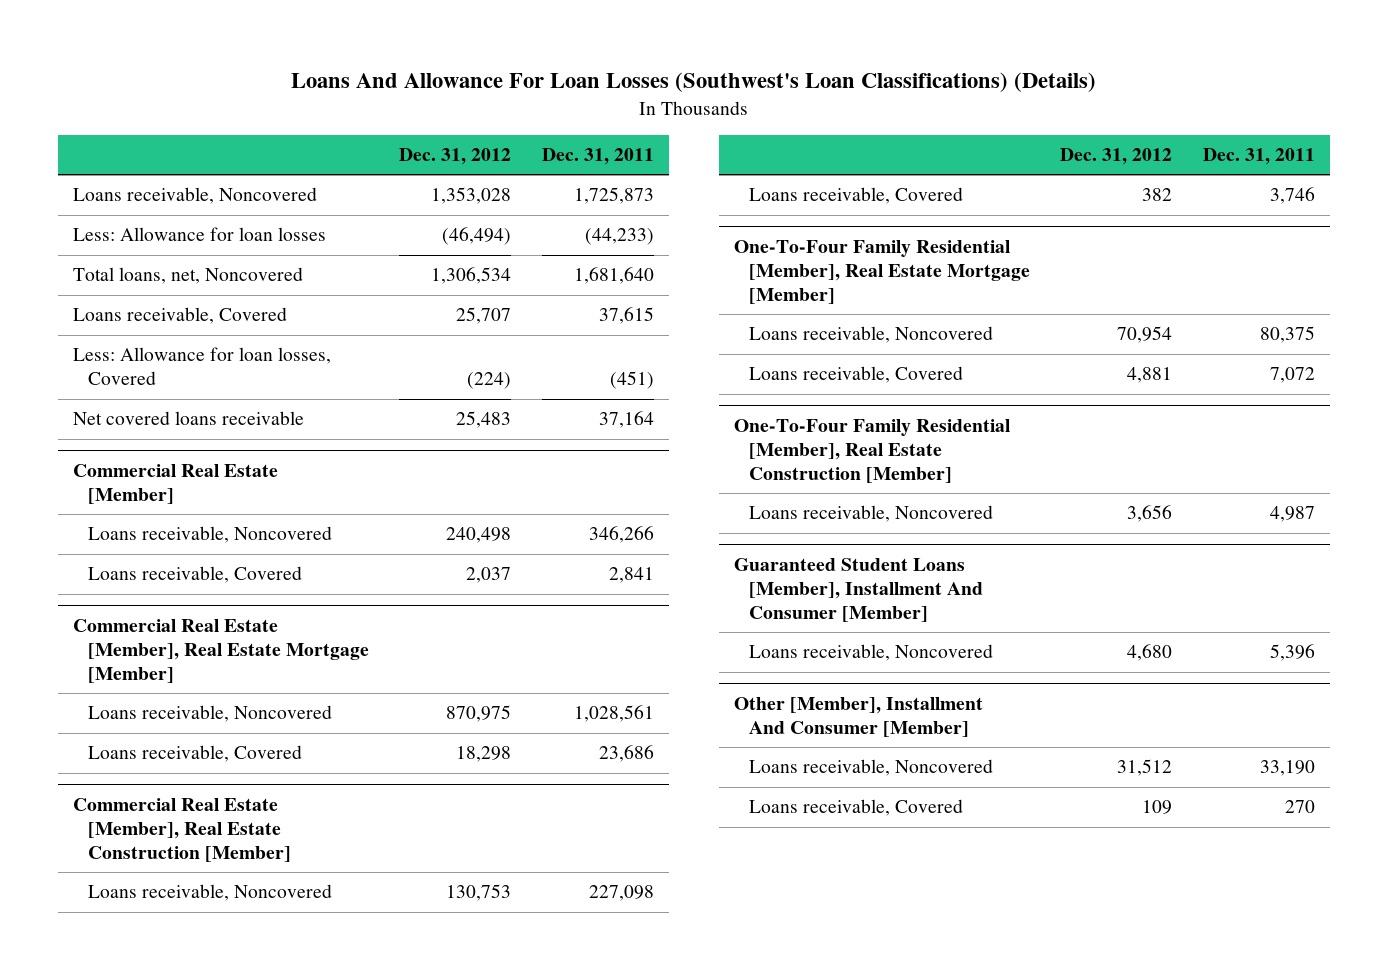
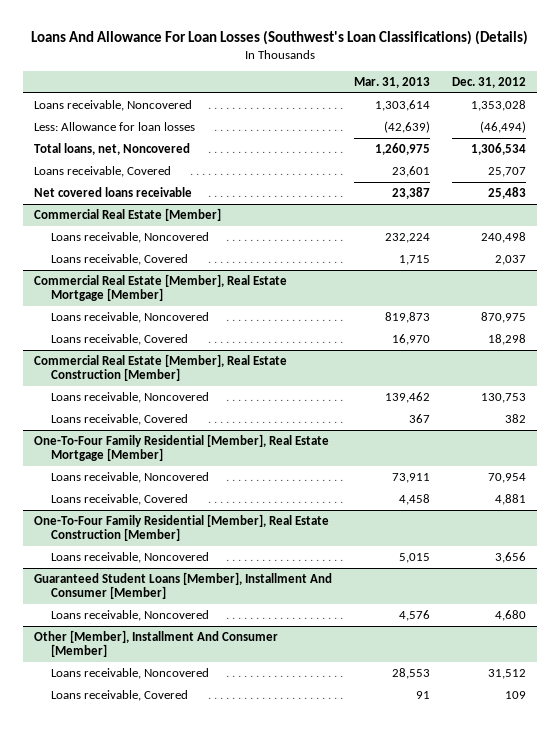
- | Dec. 31, 2012 | Dec. 31, 2011
+ | Mar. 31, 2013 | Dec. 31, 2012
- Less: Allowance for loan losses, Covered | (224) | (451)

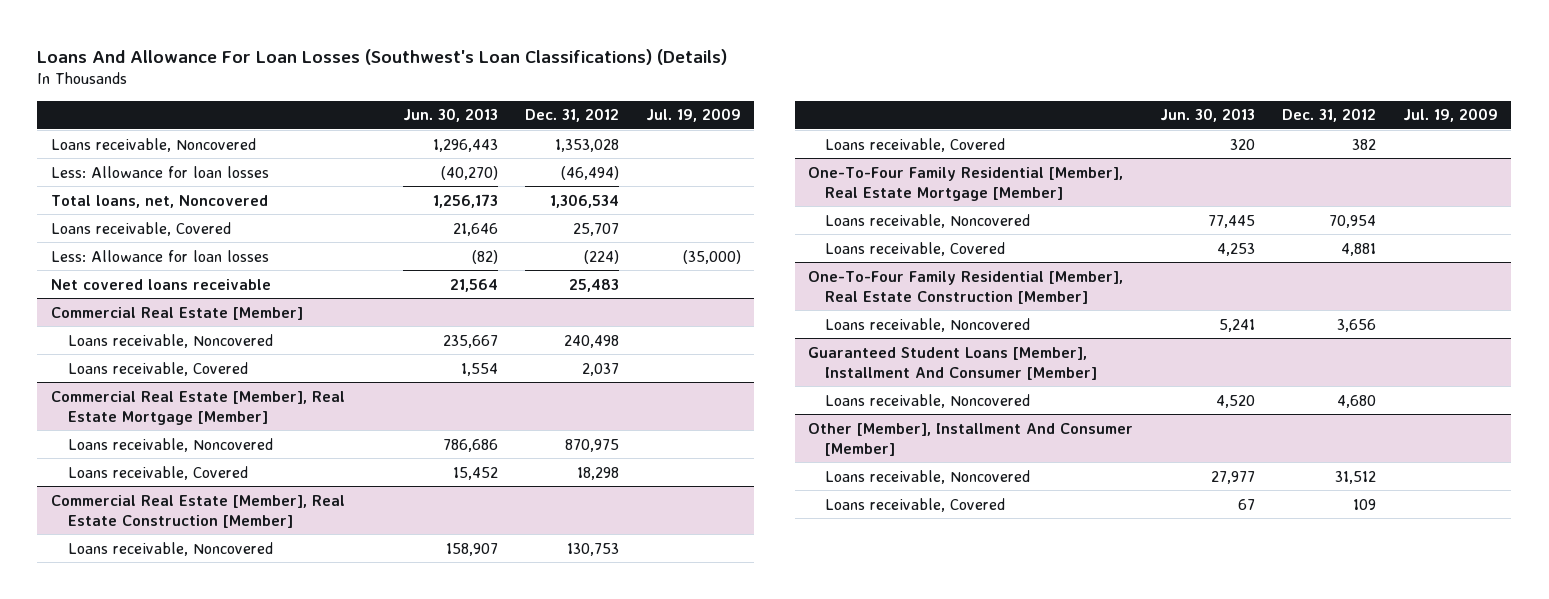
- | Mar. 31, 2013 | Dec. 31, 2012
+ | Jun. 30, 2013 | Dec. 31, 2012 | Jul. 19, 2009
+ Less: Allowance for loan losses | (82) | (224) | (35,000)

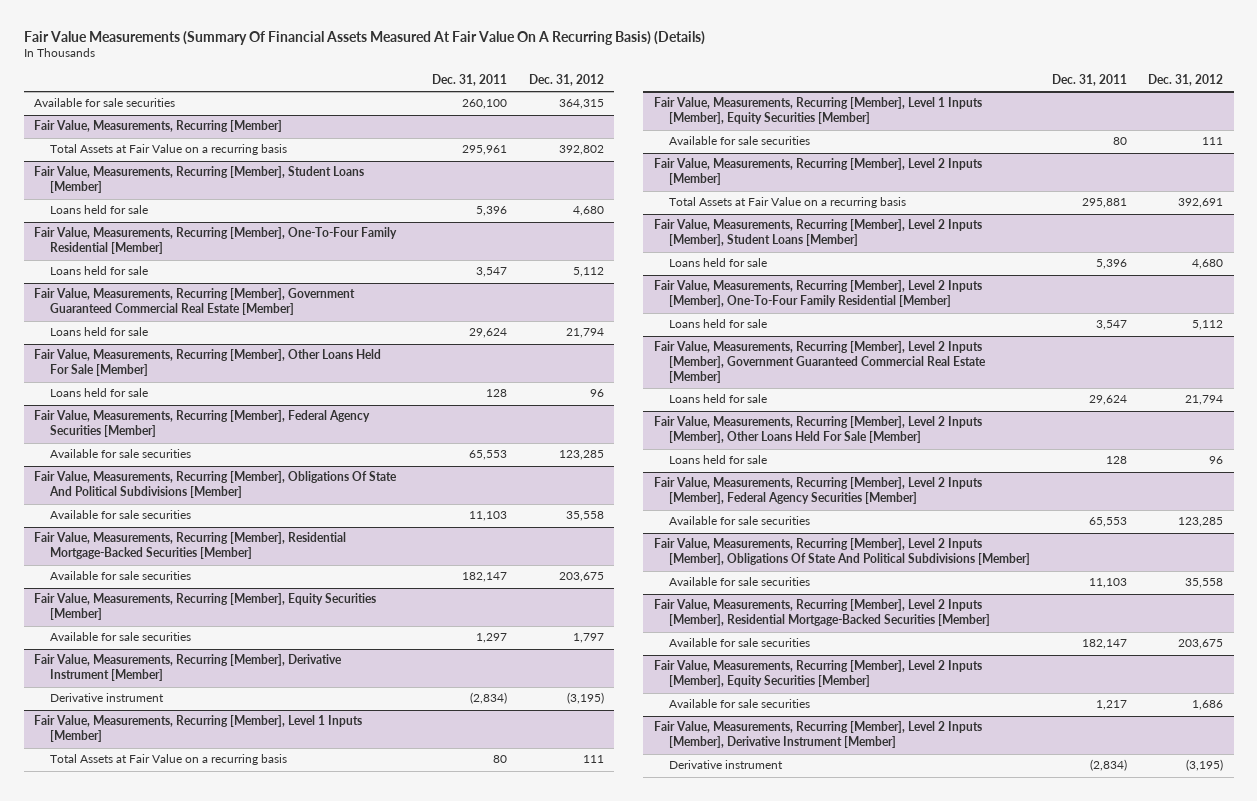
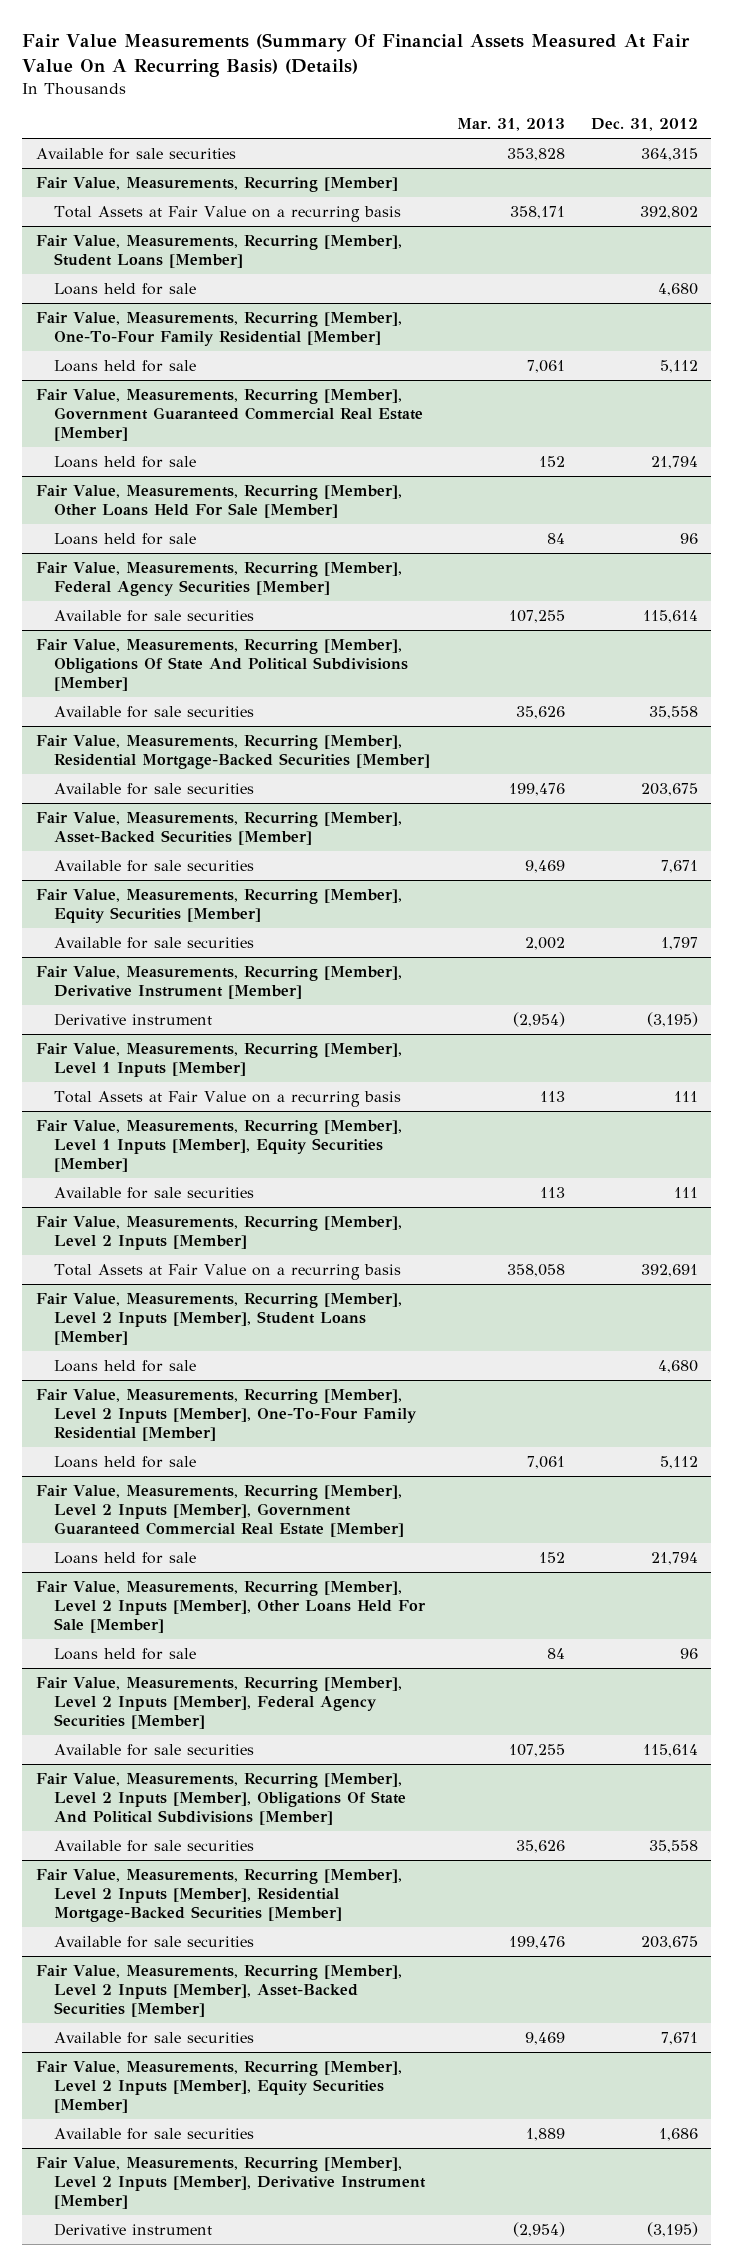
- | Dec. 31, 2011 | Dec. 31, 2012
+ | Mar. 31, 2013 | Dec. 31, 2012
@ Fair Value, Measurements, Recurring [Member], Federal Agency Securities [Member]
- Available for sale securities | 65,553 | 123,285
+ Available for sale securities | 107,255 | 115,614
+ Fair Value, Measurements, Recurring [Member], Asset-Backed Securities [Member]
+ Available for sale securities | 9,469 | 7,671
@ Fair Value, Measurements, Recurring [Member], Level 2 Inputs [Member], Federal Agency Securities [Member]
- Available for sale securities | 65,553 | 123,285
+ Available for sale securities | 107,255 | 115,614
+ Fair Value, Measurements, Recurring [Member], Level 2 Inputs [Member], Asset-Backed Securities [Member]
+ Available for sale securities | 9,469 | 7,671

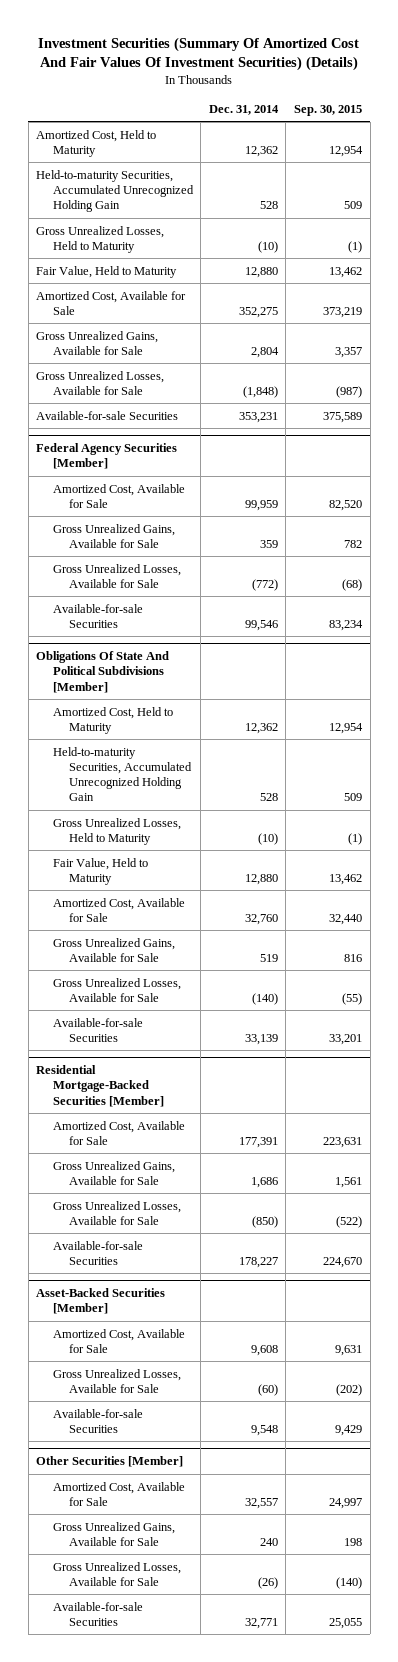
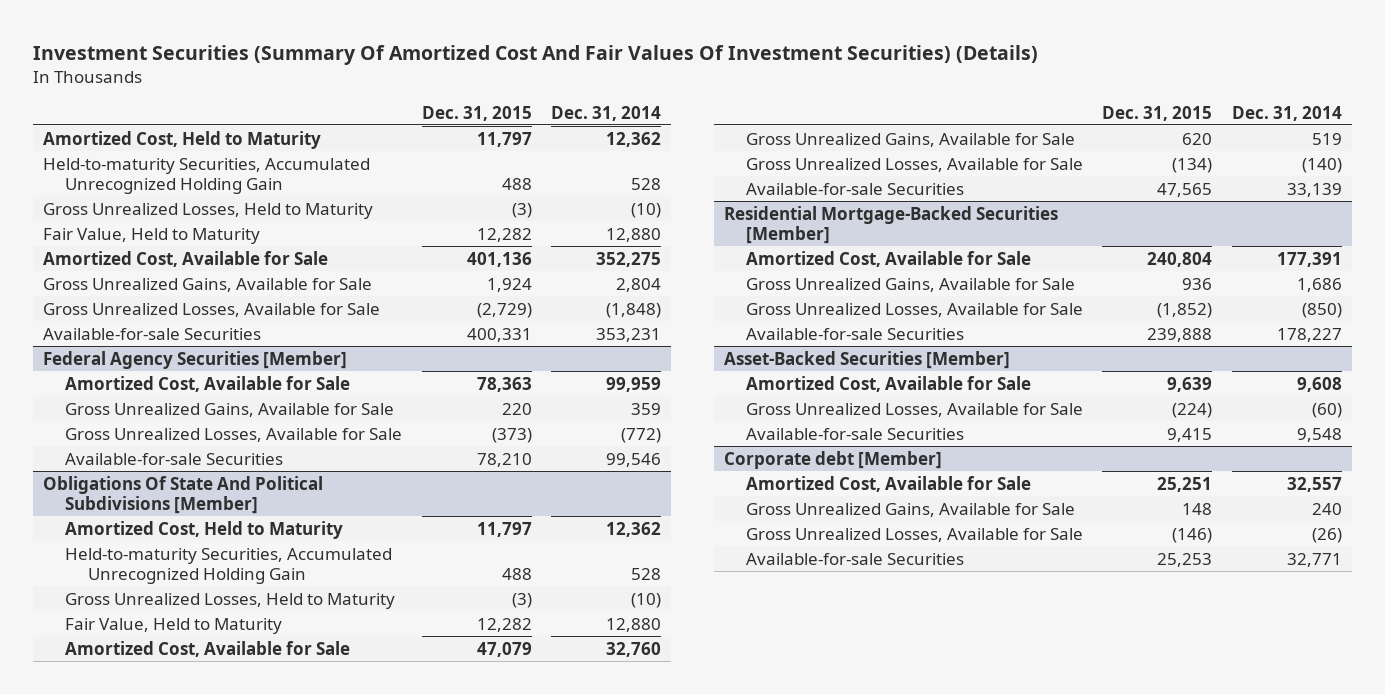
- | Dec. 31, 2014 | Sep. 30, 2015
+ | Dec. 31, 2015 | Dec. 31, 2014
- Other Securities [Member]
+ Corporate debt [Member]

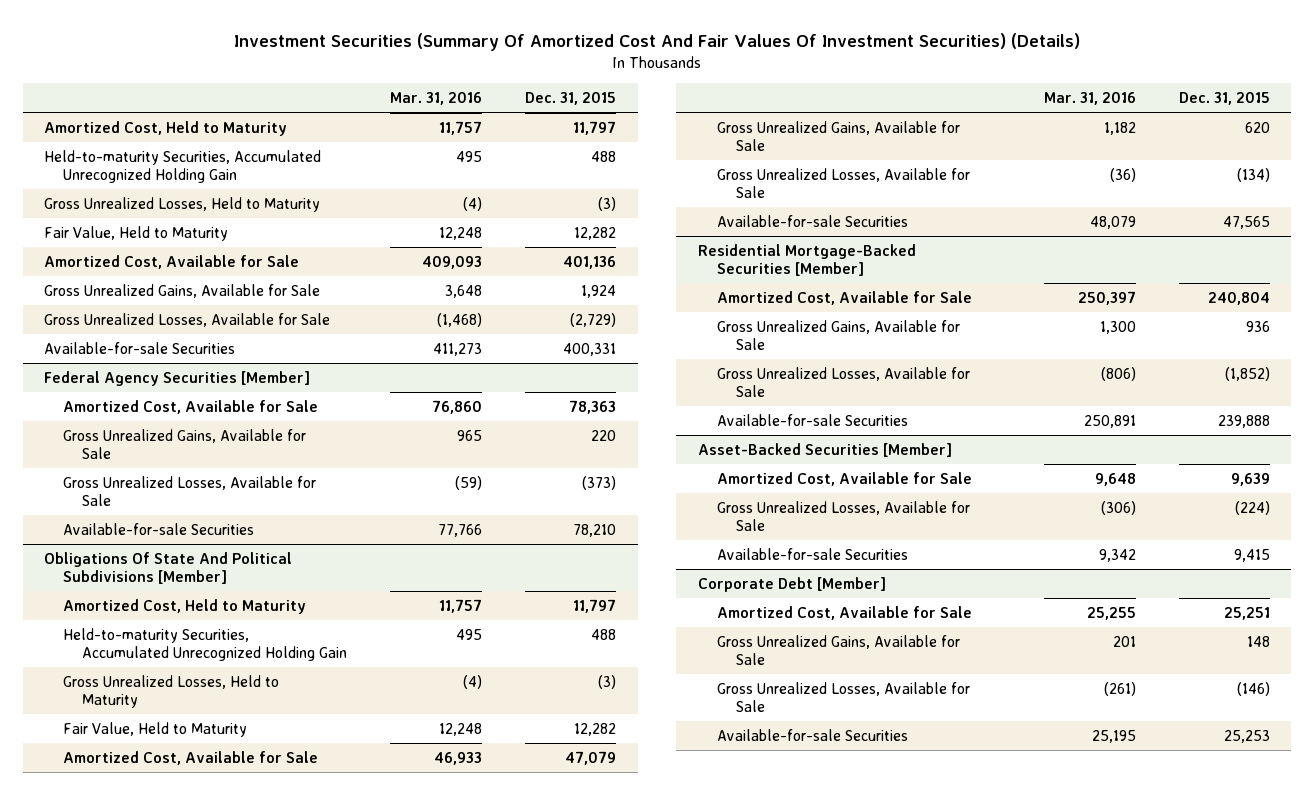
- | Dec. 31, 2015 | Dec. 31, 2014
+ | Mar. 31, 2016 | Dec. 31, 2015
- Corporate debt [Member]
+ Corporate Debt [Member]

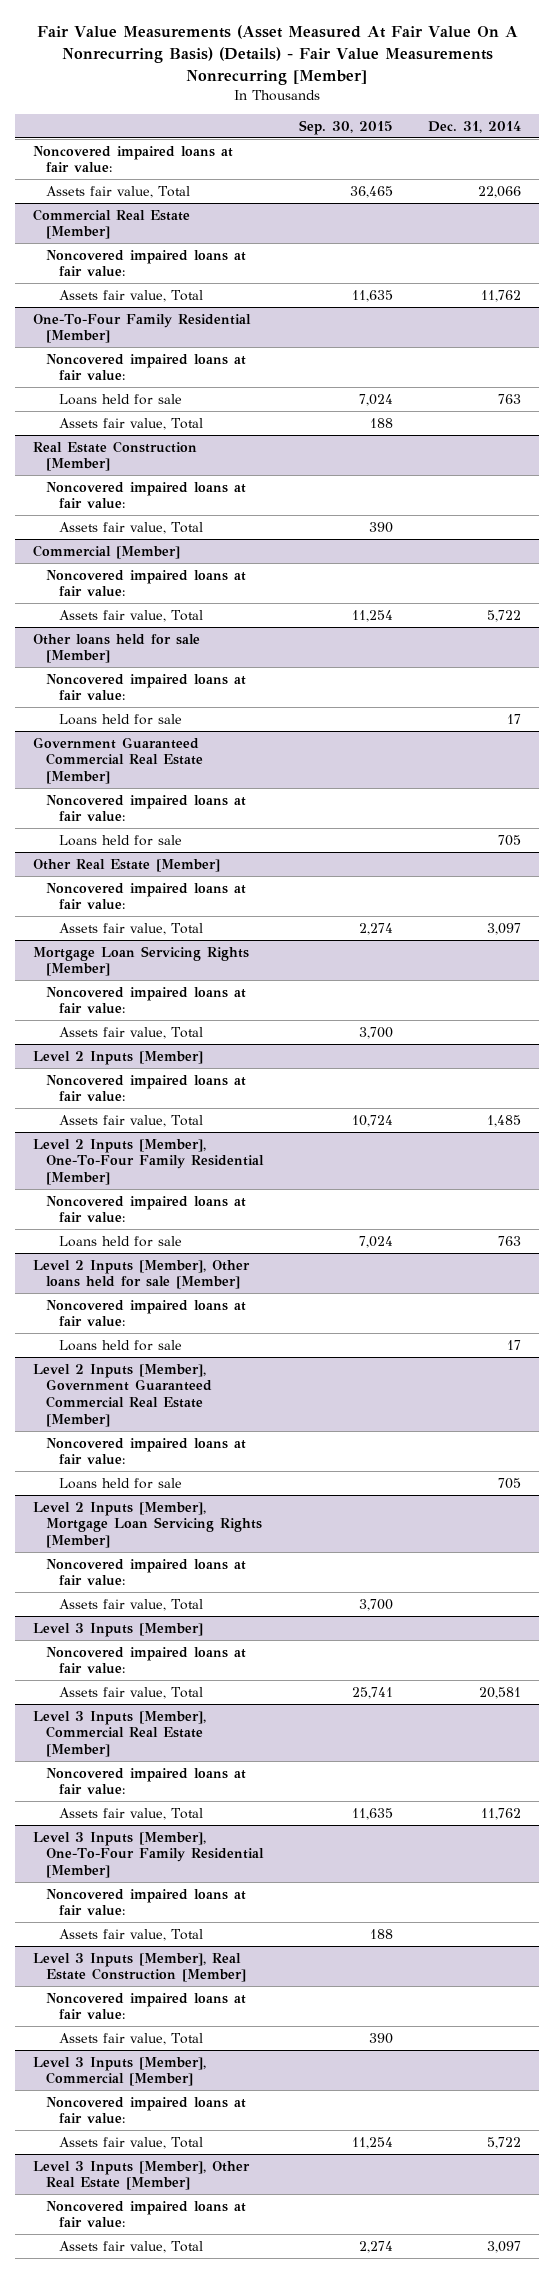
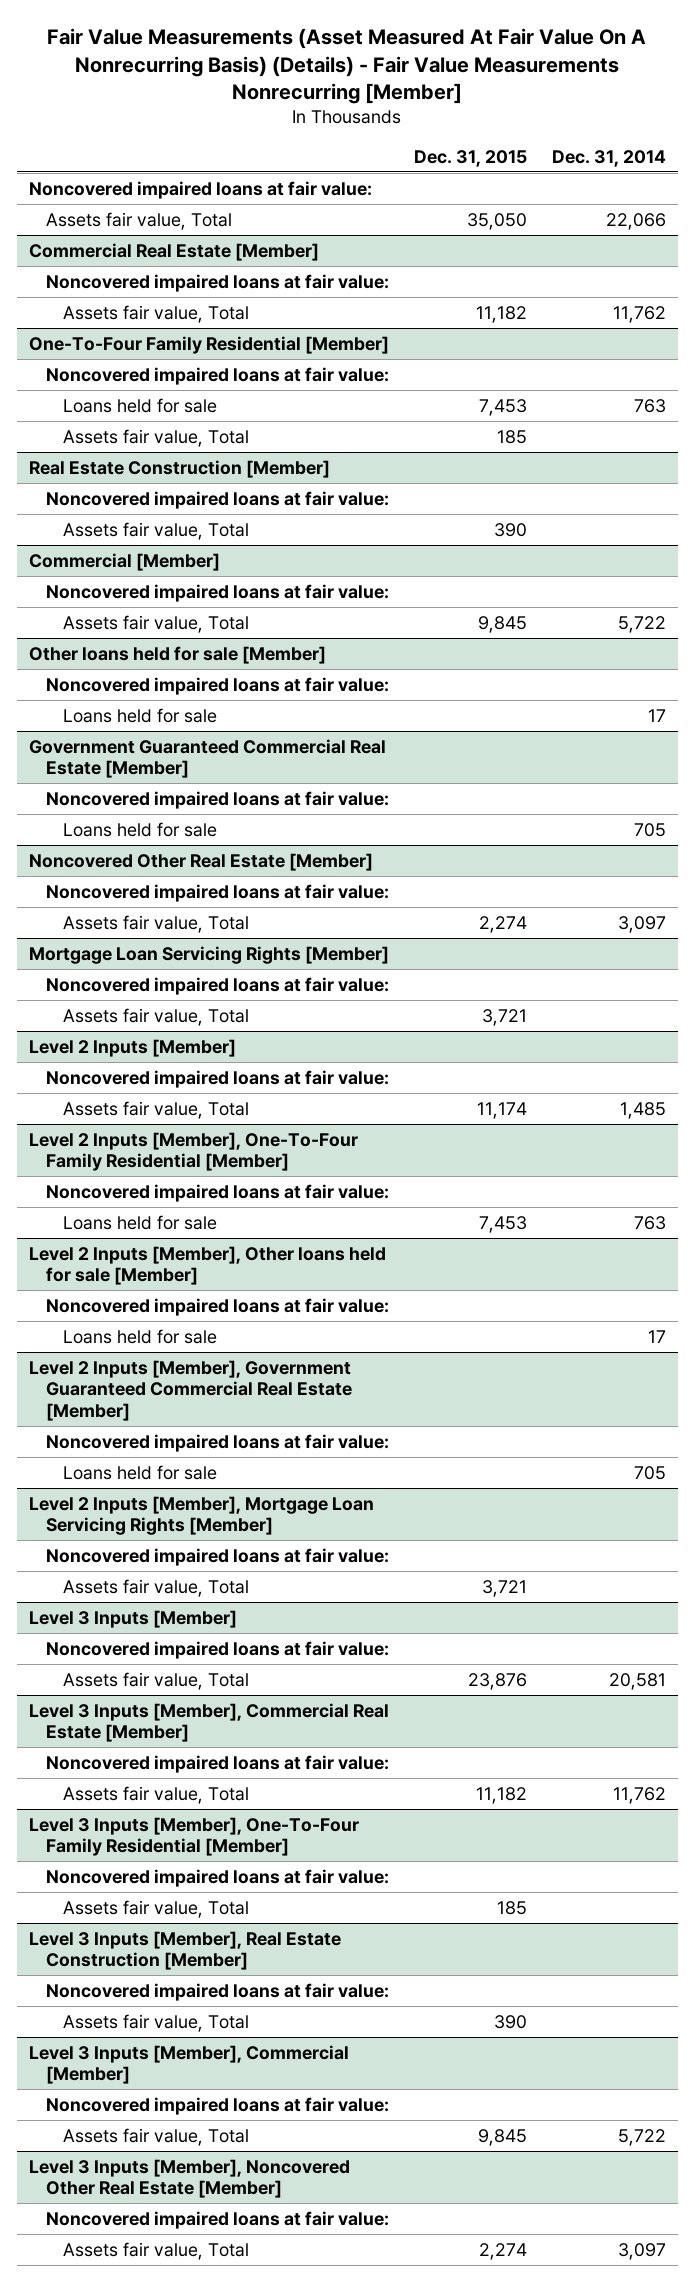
- | Sep. 30, 2015 | Dec. 31, 2014
+ | Dec. 31, 2015 | Dec. 31, 2014
- Other Real Estate [Member]
+ Noncovered Other Real Estate [Member]
- Level 3 Inputs [Member], Other Real Estate [Member]
+ Level 3 Inputs [Member], Noncovered Other Real Estate [Member]

